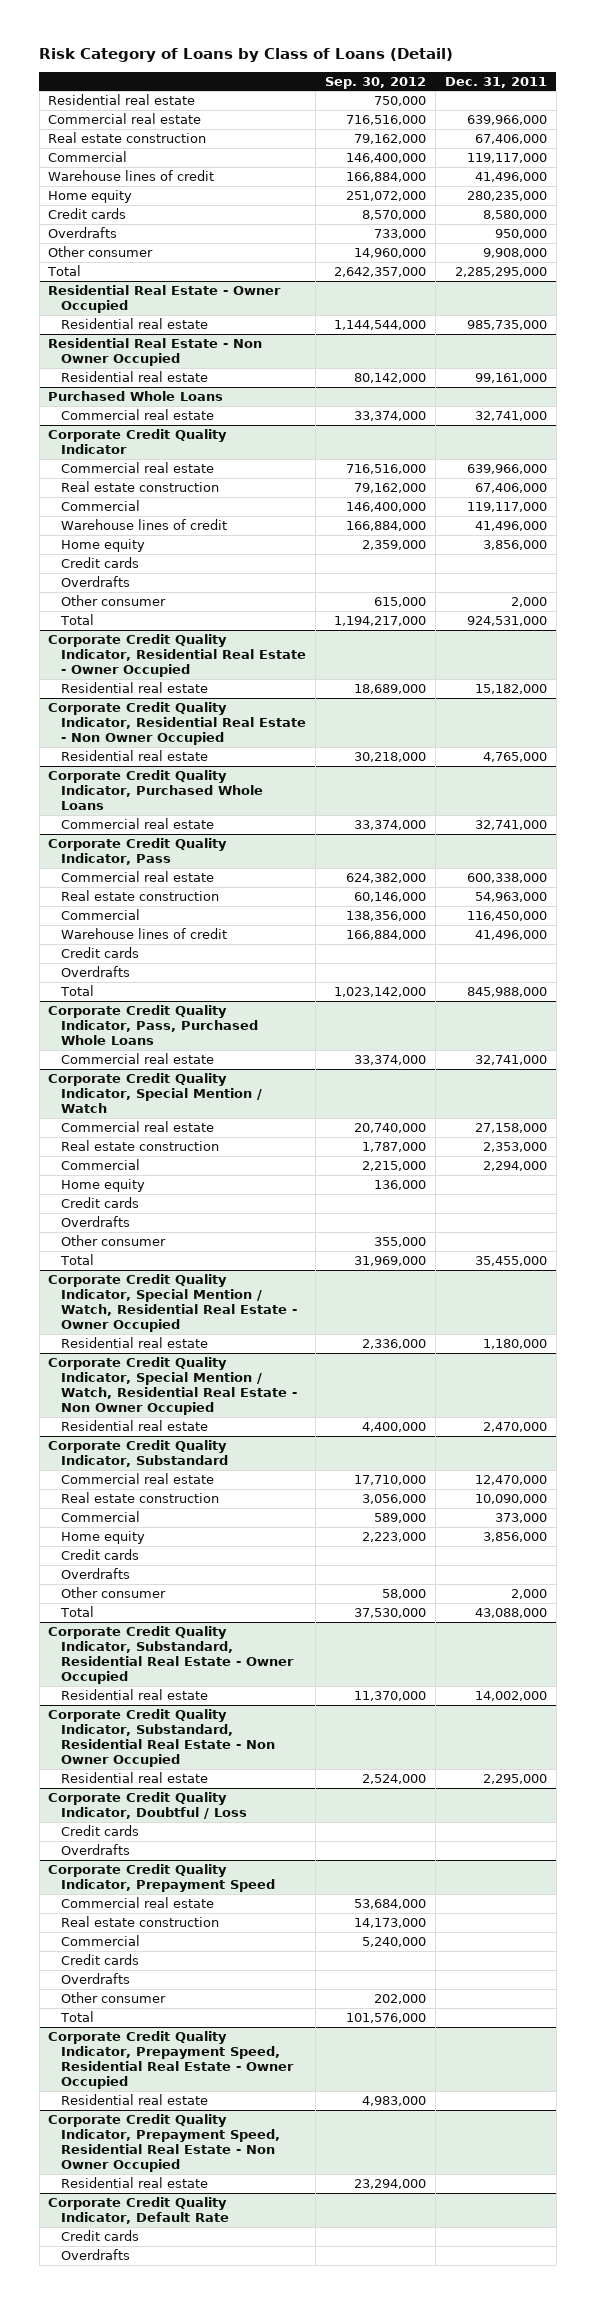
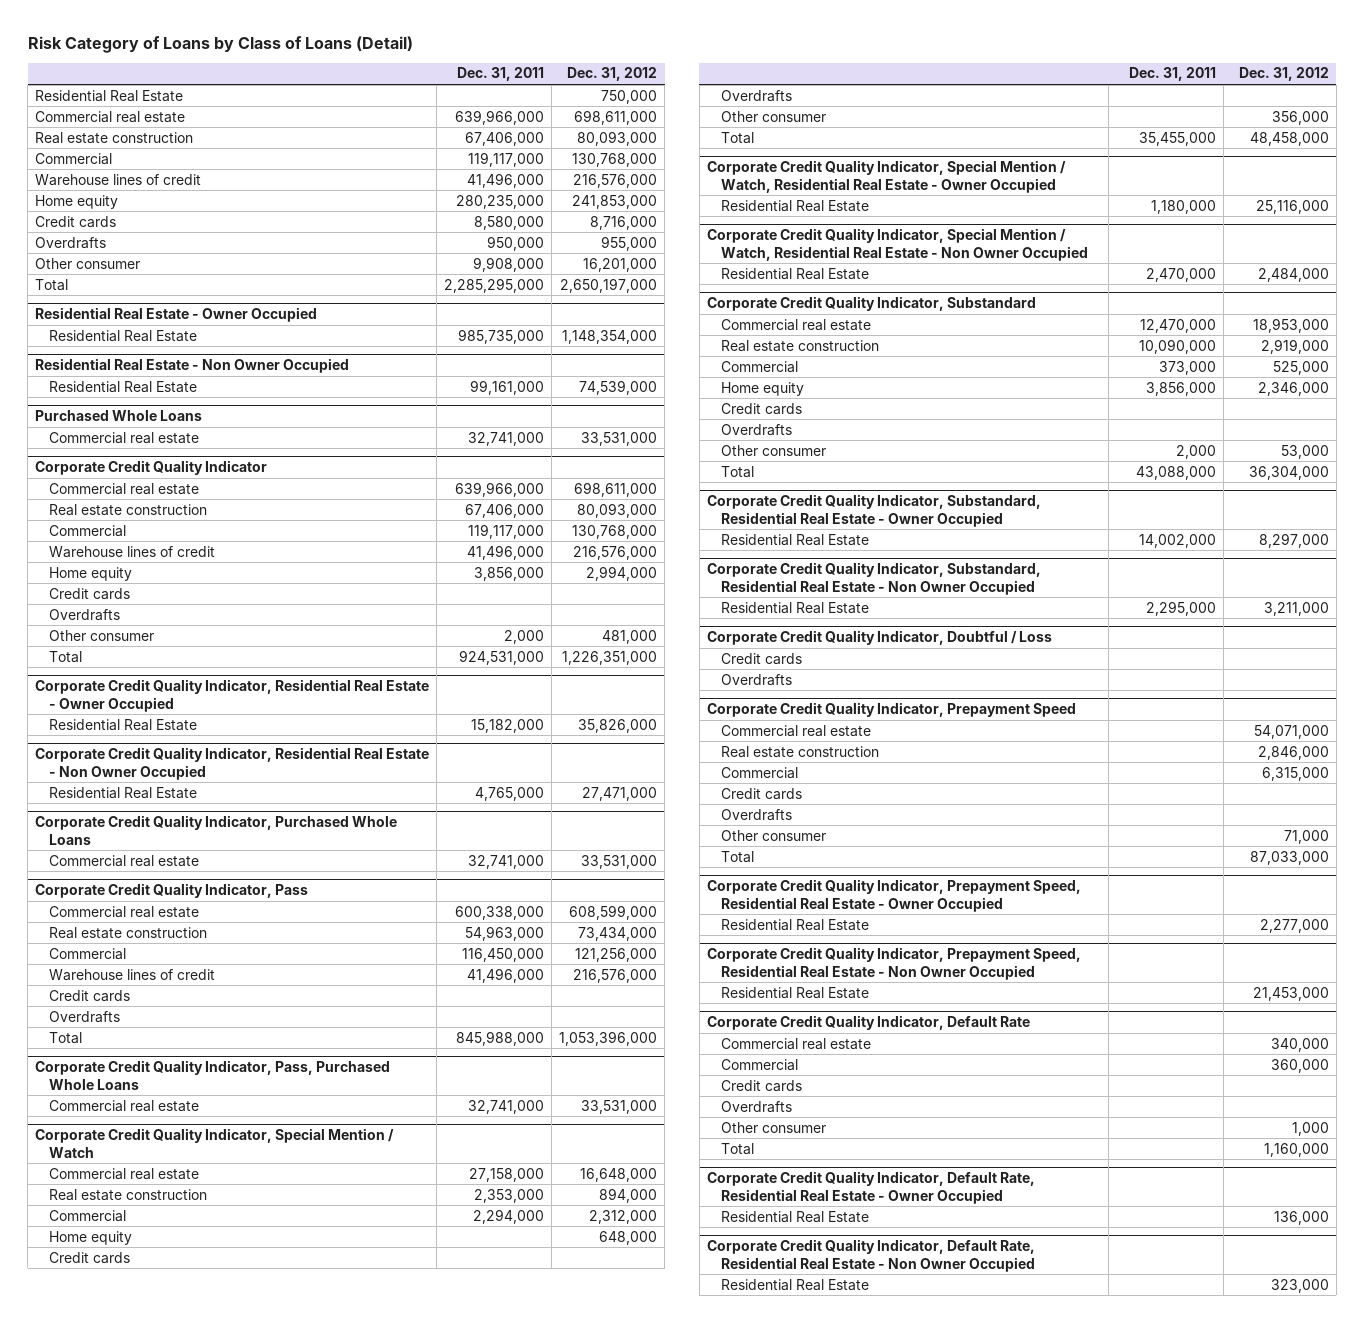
- | Sep. 30, 2012 | Dec. 31, 2011
+ | Dec. 31, 2011 | Dec. 31, 2012
- Residential real estate | 750,000 |
+ Residential Real Estate | | 750,000
@ Residential Real Estate - Owner Occupied
- Residential real estate | 1,144,544,000 | 985,735,000
+ Residential Real Estate | 985,735,000 | 1,148,354,000
@ Residential Real Estate - Non Owner Occupied
- Residential real estate | 80,142,000 | 99,161,000
+ Residential Real Estate | 99,161,000 | 74,539,000
@ Corporate Credit Quality Indicator, Residential Real Estate - Owner Occupied
- Residential real estate | 18,689,000 | 15,182,000
+ Residential Real Estate | 15,182,000 | 35,826,000
@ Corporate Credit Quality Indicator, Residential Real Estate - Non Owner Occupied
- Residential real estate | 30,218,000 | 4,765,000
+ Residential Real Estate | 4,765,000 | 27,471,000
@ Corporate Credit Quality Indicator, Special Mention / Watch, Residential Real Estate - Owner Occupied
- Residential real estate | 2,336,000 | 1,180,000
+ Residential Real Estate | 1,180,000 | 25,116,000
@ Corporate Credit Quality Indicator, Special Mention / Watch, Residential Real Estate - Non Owner Occupied
- Residential real estate | 4,400,000 | 2,470,000
+ Residential Real Estate | 2,470,000 | 2,484,000
@ Corporate Credit Quality Indicator, Substandard, Residential Real Estate - Owner Occupied
- Residential real estate | 11,370,000 | 14,002,000
+ Residential Real Estate | 14,002,000 | 8,297,000
@ Corporate Credit Quality Indicator, Substandard, Residential Real Estate - Non Owner Occupied
- Residential real estate | 2,524,000 | 2,295,000
+ Residential Real Estate | 2,295,000 | 3,211,000
@ Corporate Credit Quality Indicator, Prepayment Speed, Residential Real Estate - Owner Occupied
- Residential real estate | 4,983,000 |
+ Residential Real Estate | | 2,277,000
@ Corporate Credit Quality Indicator, Prepayment Speed, Residential Real Estate - Non Owner Occupied
- Residential real estate | 23,294,000 |
+ Residential Real Estate | | 21,453,000
@ Corporate Credit Quality Indicator, Default Rate
+ Commercial real estate | | 340,000
+ Commercial | | 360,000
+ Other consumer | | 1,000
+ Total | | 1,160,000
+ Corporate Credit Quality Indicator, Default Rate, Residential Real Estate - Owner Occupied
+ Residential Real Estate | | 136,000
+ Corporate Credit Quality Indicator, Default Rate, Residential Real Estate - Non Owner Occupied
+ Residential Real Estate | | 323,000

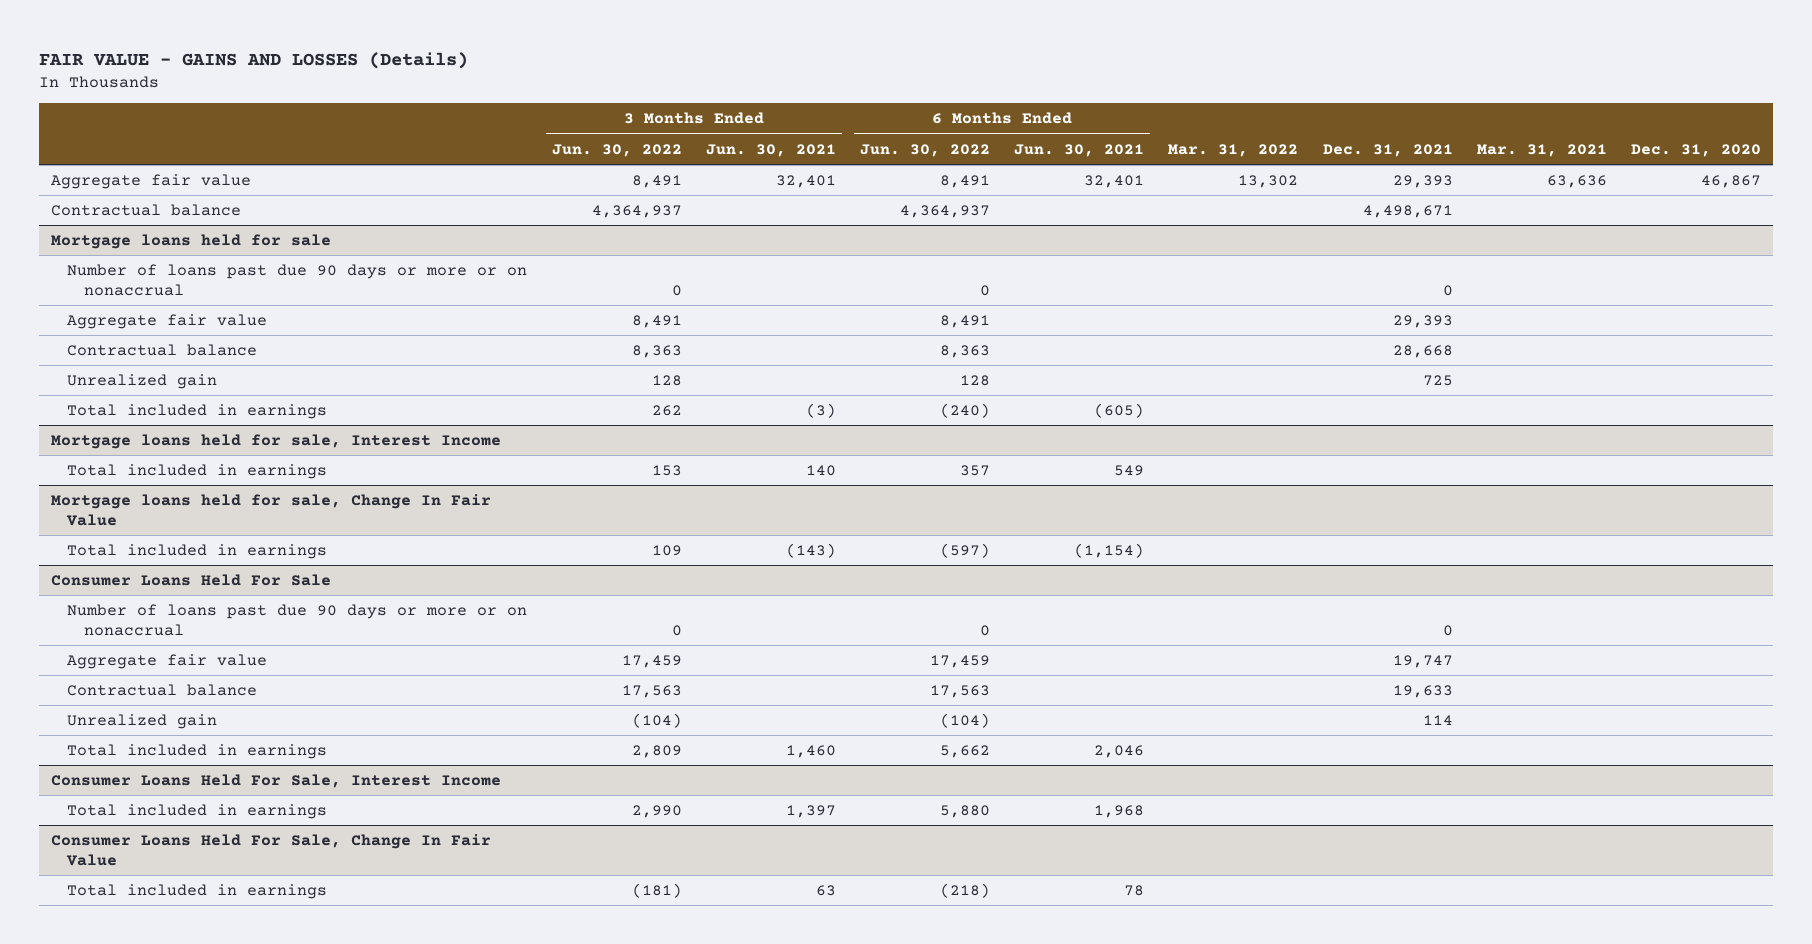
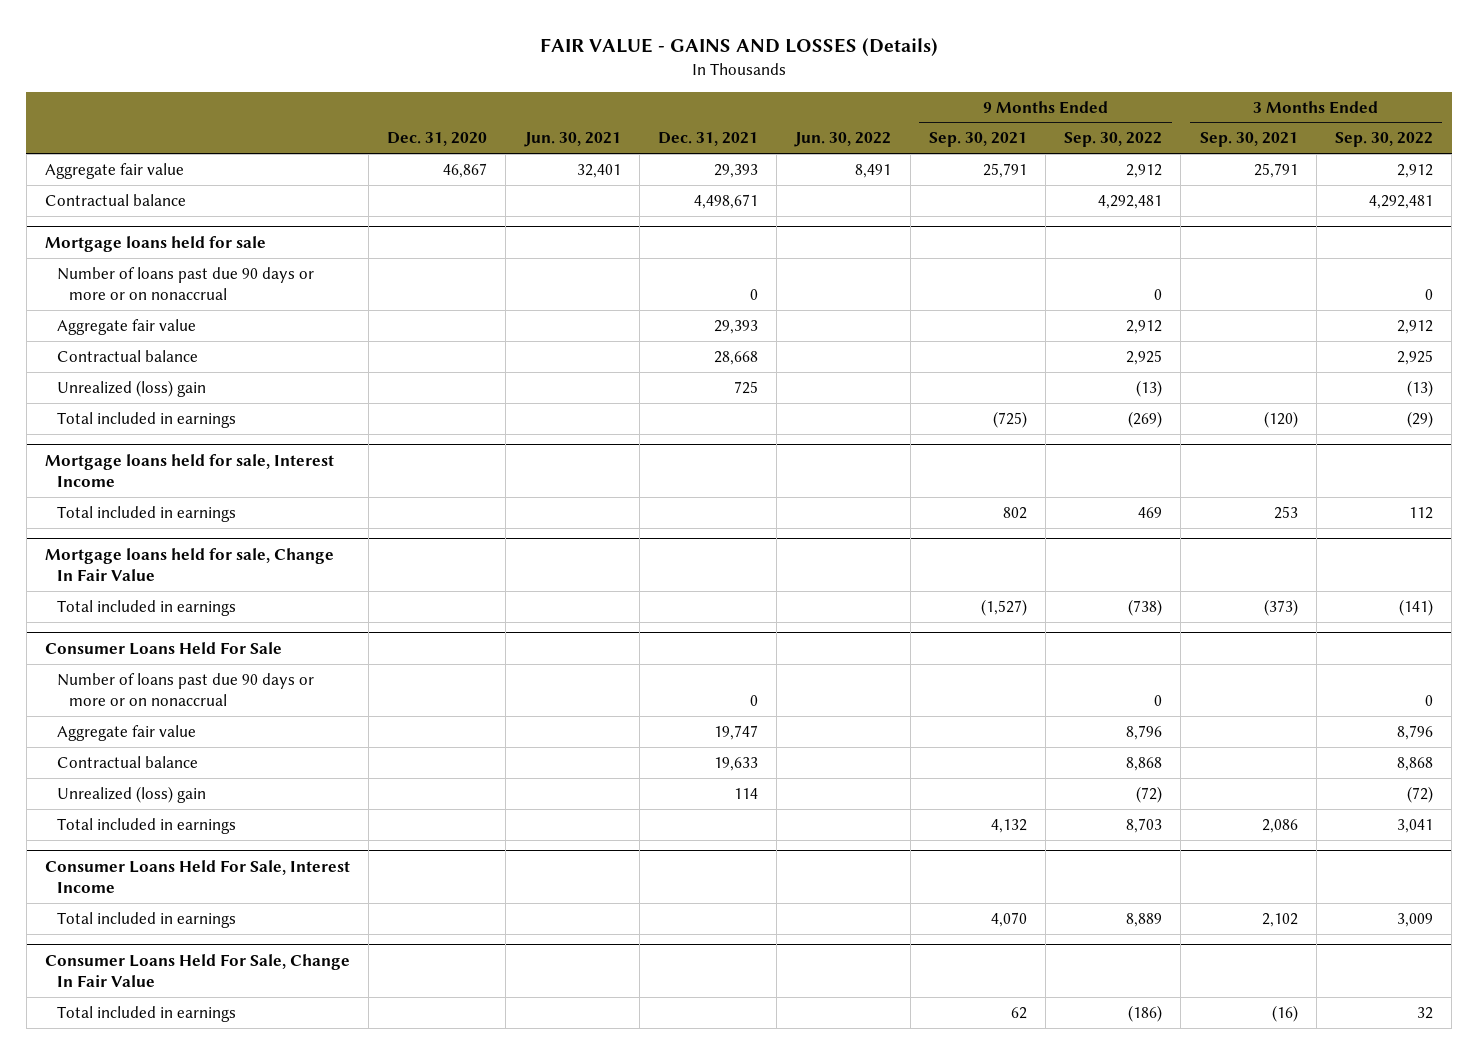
- | 3 Months Ended Jun. 30, 2022 | 3 Months Ended Jun. 30, 2021 | 6 Months Ended Jun. 30, 2022 | 6 Months Ended Jun. 30, 2021 | Mar. 31, 2022 | Dec. 31, 2021 | Mar. 31, 2021 | Dec. 31, 2020
+ | Dec. 31, 2020 | Jun. 30, 2021 | Dec. 31, 2021 | Jun. 30, 2022 | 9 Months Ended Sep. 30, 2021 | 9 Months Ended Sep. 30, 2022 | 3 Months Ended Sep. 30, 2021 | 3 Months Ended Sep. 30, 2022
@ Mortgage loans held for sale
- Unrealized gain | 128 | | 128 | | | 725 | |
+ Unrealized (loss) gain | | | 725 | | | (13) | | (13)
@ Consumer Loans Held For Sale
- Unrealized gain | (104) | | (104) | | | 114 | |
+ Unrealized (loss) gain | | | 114 | | | (72) | | (72)

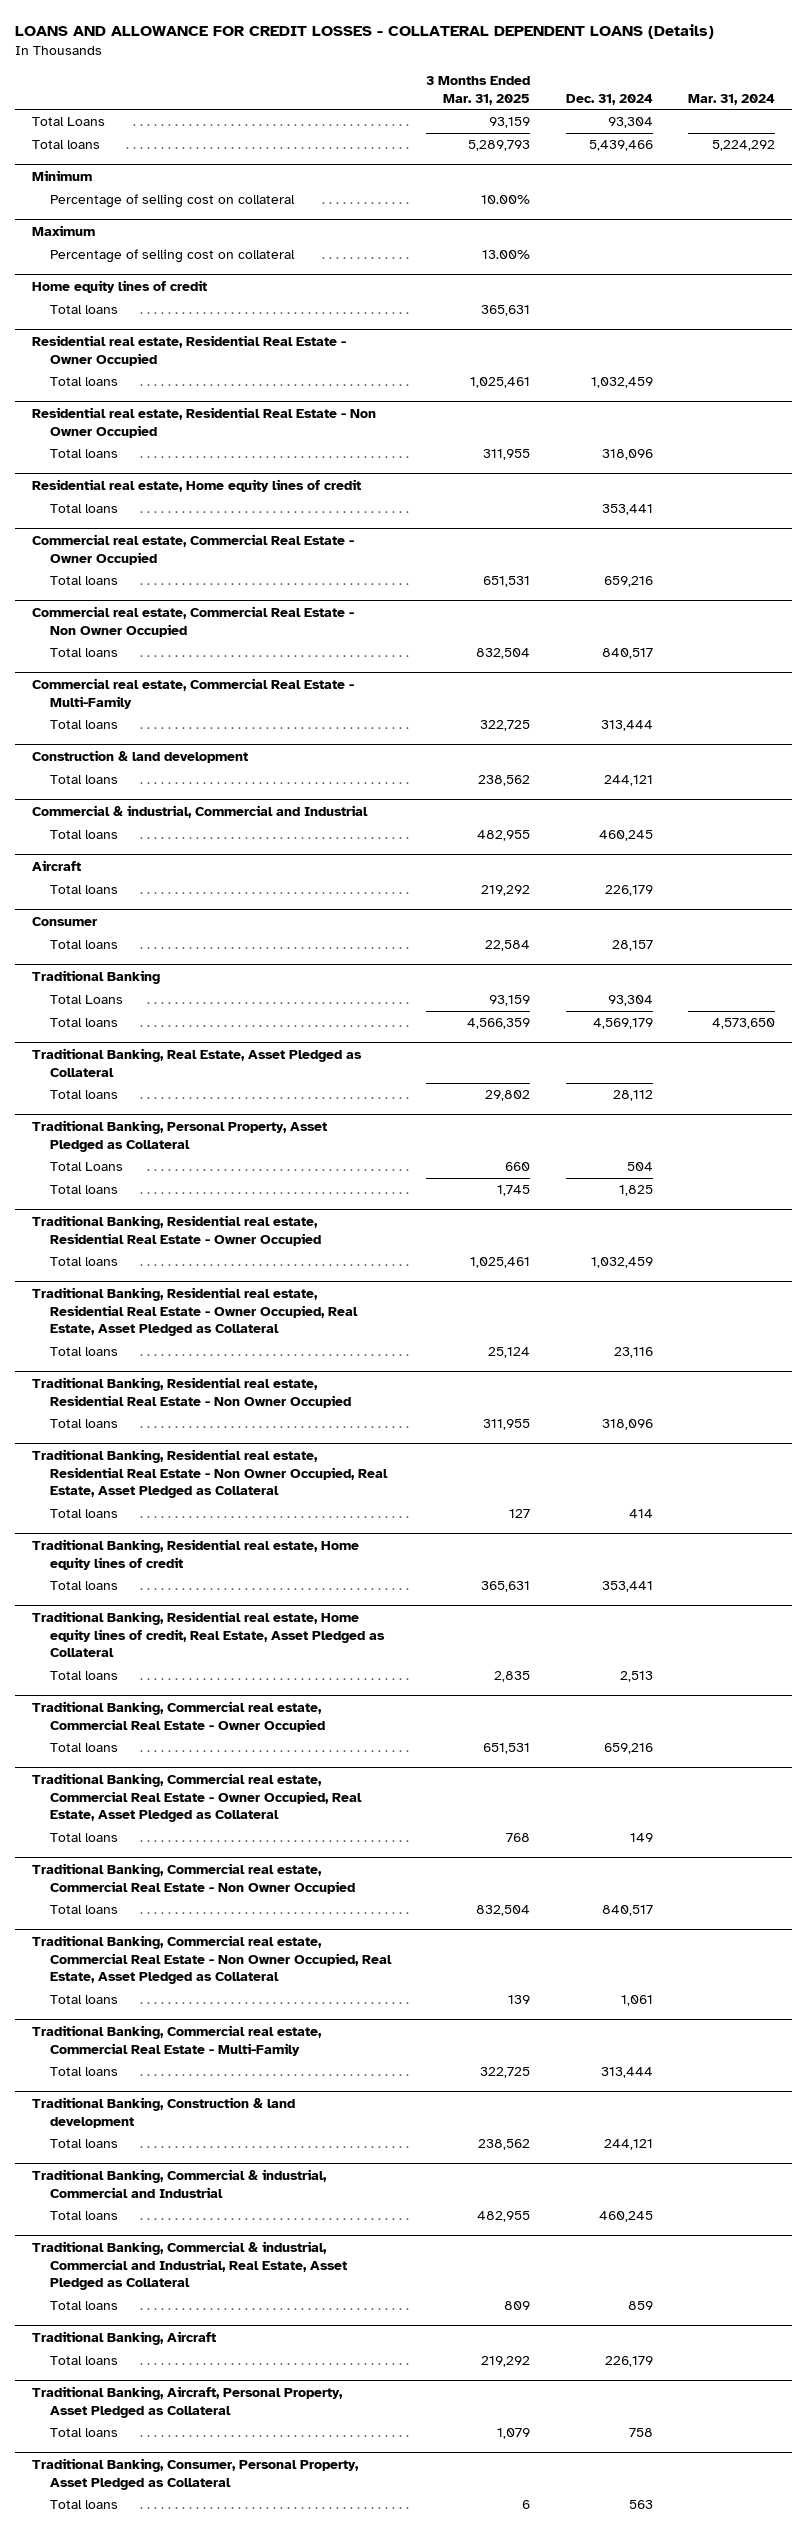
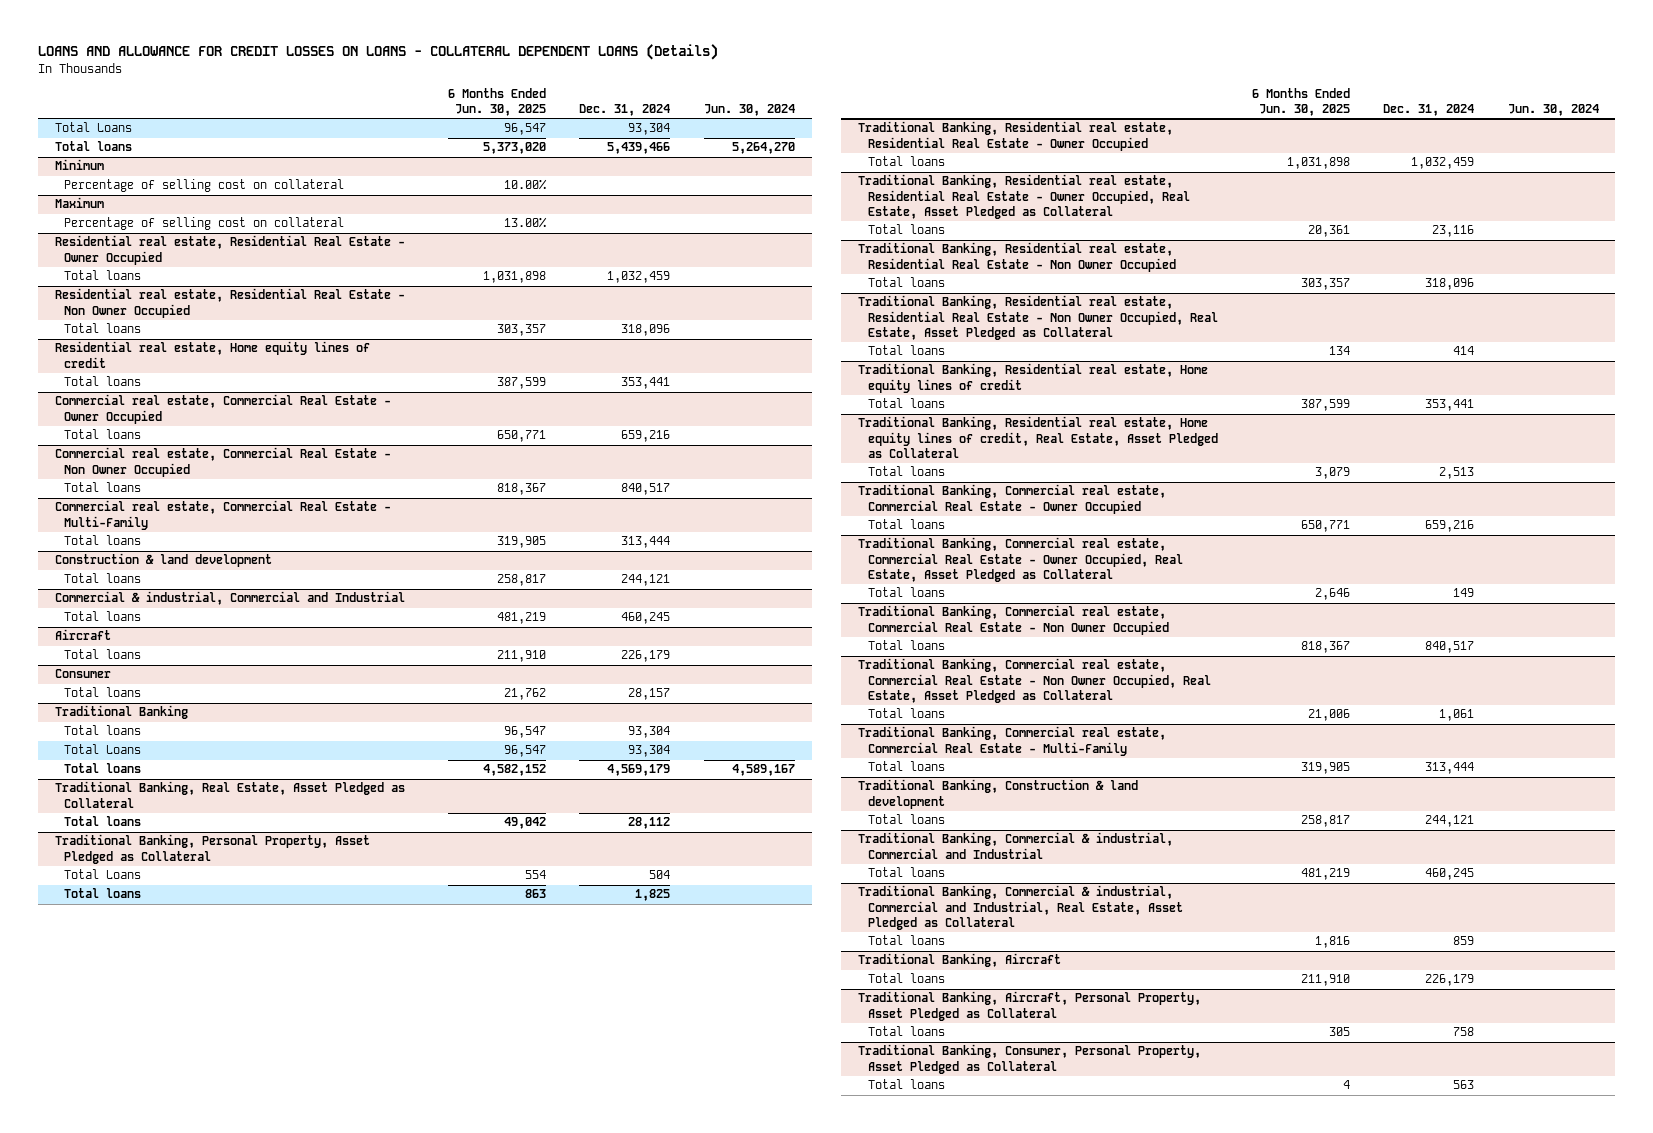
- LOANS AND ALLOWANCE FOR CREDIT LOSSES - COLLATERAL DEPENDENT LOANS (Details)
+ LOANS AND ALLOWANCE FOR CREDIT LOSSES ON LOANS - COLLATERAL DEPENDENT LOANS (Details)
- | 3 Months Ended Mar. 31, 2025 | Dec. 31, 2024 | Mar. 31, 2024
+ | 6 Months Ended Jun. 30, 2025 | Dec. 31, 2024 | Jun. 30, 2024
- Home equity lines of credit
- Total loans | 365,631 | |
@ Traditional Banking
+ Total loans | 96,547 | 93,304 |

